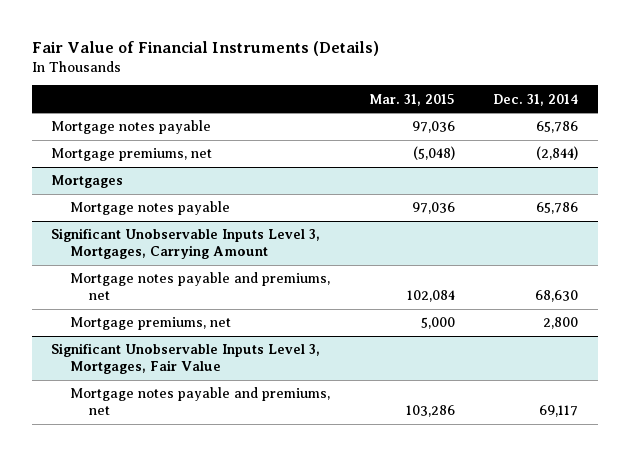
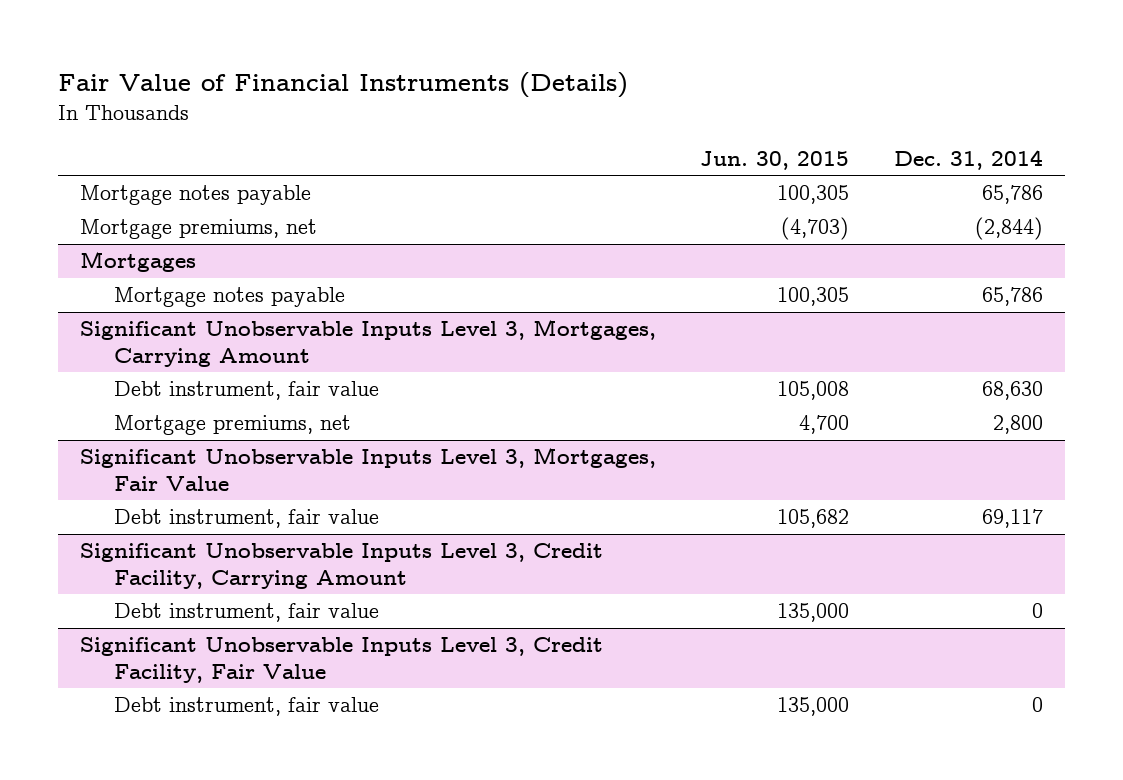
- | Mar. 31, 2015 | Dec. 31, 2014
+ | Jun. 30, 2015 | Dec. 31, 2014
@ Significant Unobservable Inputs Level 3, Mortgages, Carrying Amount
- Mortgage notes payable and premiums, net | 102,084 | 68,630
+ Debt instrument, fair value | 105,008 | 68,630
@ Significant Unobservable Inputs Level 3, Mortgages, Fair Value
- Mortgage notes payable and premiums, net | 103,286 | 69,117
+ Debt instrument, fair value | 105,682 | 69,117
+ Significant Unobservable Inputs Level 3, Credit Facility, Carrying Amount
+ Debt instrument, fair value | 135,000 | 0
+ Significant Unobservable Inputs Level 3, Credit Facility, Fair Value
+ Debt instrument, fair value | 135,000 | 0

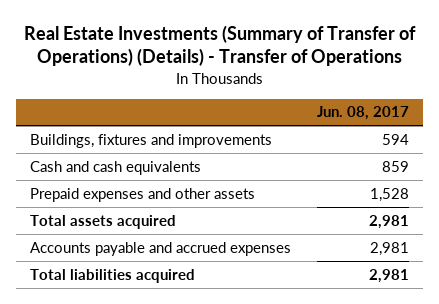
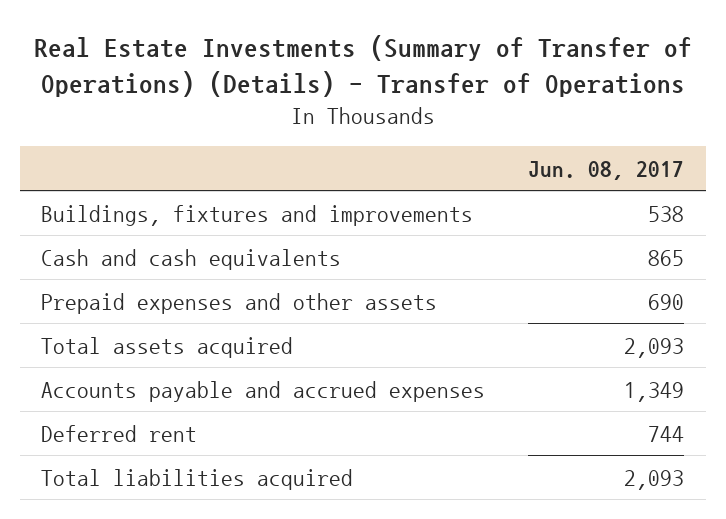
- Buildings, fixtures and improvements | 594
- Cash and cash equivalents | 859
- Prepaid expenses and other assets | 1,528
- Total assets acquired | 2,981
- Accounts payable and accrued expenses | 2,981
- Total liabilities acquired | 2,981
+ Buildings, fixtures and improvements | 538
+ Cash and cash equivalents | 865
+ Prepaid expenses and other assets | 690
+ Total assets acquired | 2,093
+ Accounts payable and accrued expenses | 1,349
+ Deferred rent | 744
+ Total liabilities acquired | 2,093

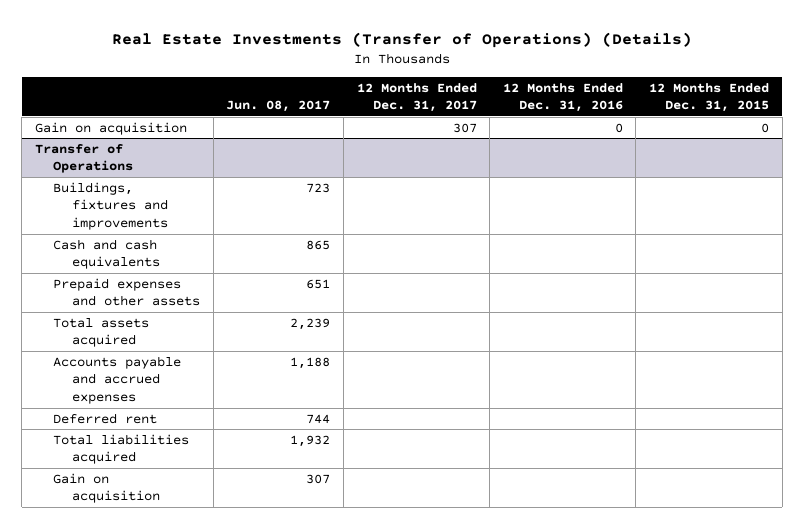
- Real Estate Investments (Summary of Transfer of Operations) (Details) - Transfer of Operations
+ Real Estate Investments (Transfer of Operations) (Details)
- | Jun. 08, 2017
+ | Jun. 08, 2017 | 12 Months Ended Dec. 31, 2017 | 12 Months Ended Dec. 31, 2016 | 12 Months Ended Dec. 31, 2015
- Buildings, fixtures and improvements | 538
+ Gain on acquisition | | 307 | 0 | 0
+ Transfer of Operations
+ Buildings, fixtures and improvements | 723 | | |
- Prepaid expenses and other assets | 690
- Total assets acquired | 2,093
- Accounts payable and accrued expenses | 1,349
+ Prepaid expenses and other assets | 651 | | |
+ Total assets acquired | 2,239 | | |
+ Accounts payable and accrued expenses | 1,188 | | |
- Total liabilities acquired | 2,093
+ Total liabilities acquired | 1,932 | | |
+ Gain on acquisition | 307 | | |

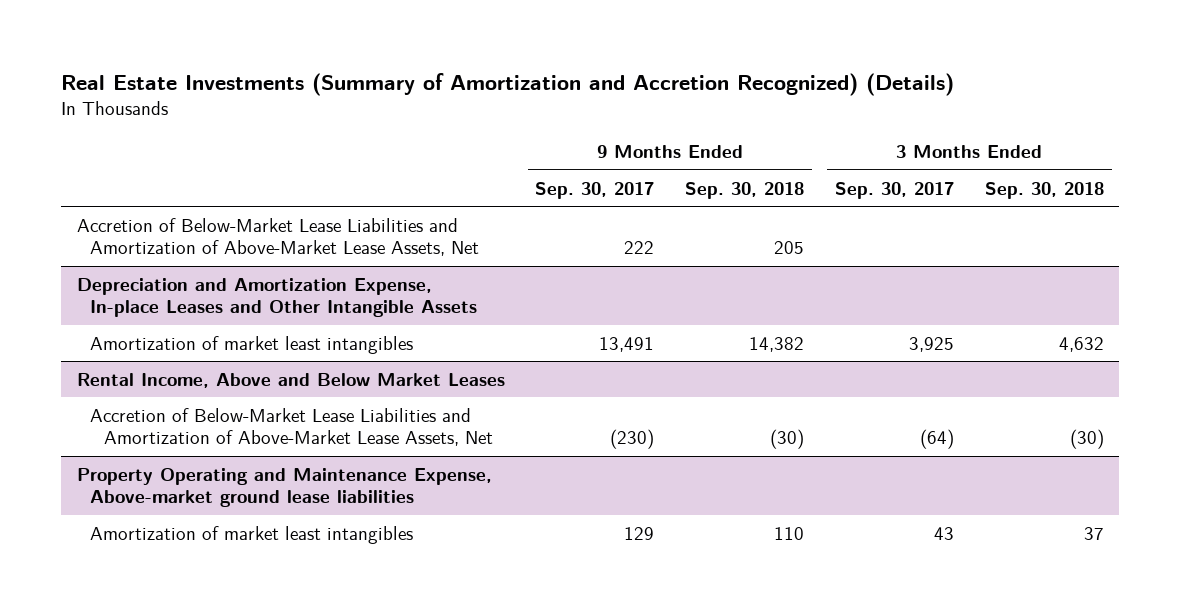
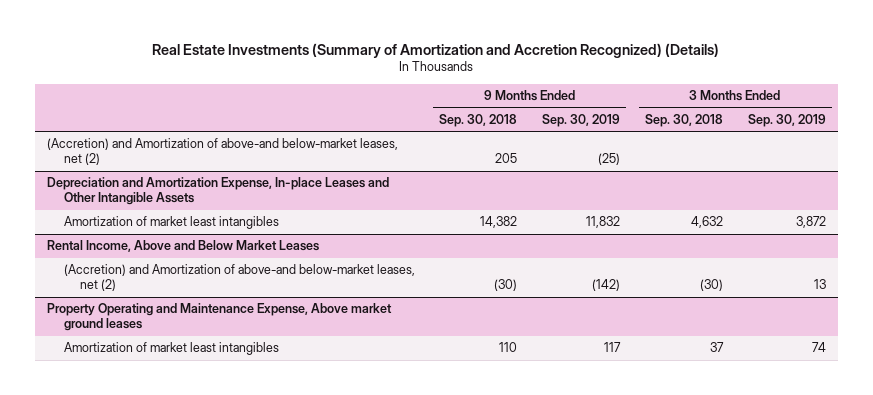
- | 9 Months Ended Sep. 30, 2017 | 9 Months Ended Sep. 30, 2018 | 3 Months Ended Sep. 30, 2017 | 3 Months Ended Sep. 30, 2018
+ | 9 Months Ended Sep. 30, 2018 | 9 Months Ended Sep. 30, 2019 | 3 Months Ended Sep. 30, 2018 | 3 Months Ended Sep. 30, 2019
- Accretion of Below-Market Lease Liabilities and Amortization of Above-Market Lease Assets, Net | 222 | 205 | |
+ (Accretion) and Amortization of above-and below-market leases, net (2) | 205 | (25) | |
@ Rental Income, Above and Below Market Leases
- Accretion of Below-Market Lease Liabilities and Amortization of Above-Market Lease Assets, Net | (230) | (30) | (64) | (30)
- Property Operating and Maintenance Expense, Above-market ground lease liabilities
@ Rental Income, Above and Below Market Leases
+ (Accretion) and Amortization of above-and below-market leases, net (2) | (30) | (142) | (30) | 13
+ Property Operating and Maintenance Expense, Above market ground leases

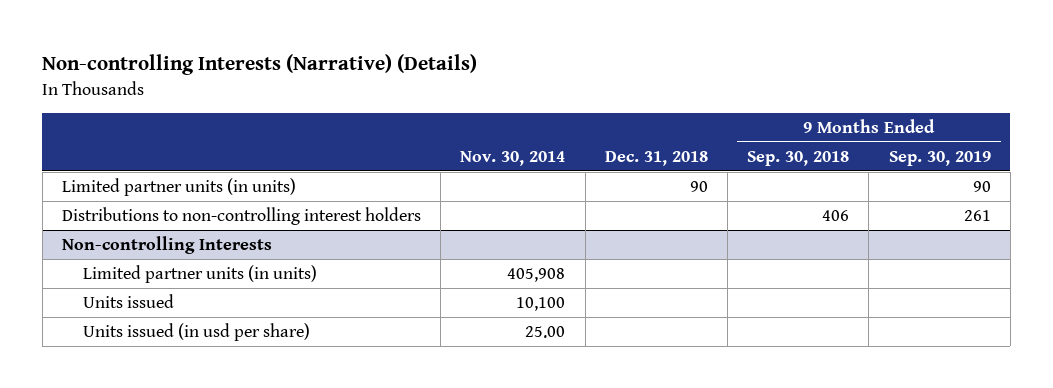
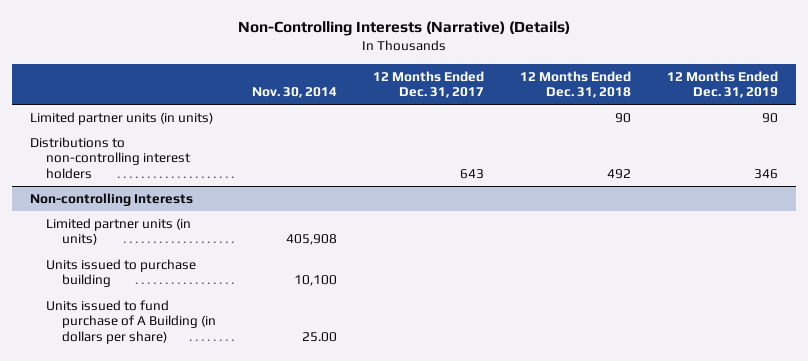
- Non-controlling Interests (Narrative) (Details)
+ Non-Controlling Interests (Narrative) (Details)
- | Nov. 30, 2014 | Dec. 31, 2018 | 9 Months Ended Sep. 30, 2018 | 9 Months Ended Sep. 30, 2019
+ | Nov. 30, 2014 | 12 Months Ended Dec. 31, 2017 | 12 Months Ended Dec. 31, 2018 | 12 Months Ended Dec. 31, 2019
@ Non-controlling Interests
- Units issued | 10,100 | | |
- Units issued (in usd per share) | 25.00 | | |
+ Units issued to purchase building | 10,100 | | |
+ Units issued to fund purchase of A Building (in dollars per share) | 25.00 | | |

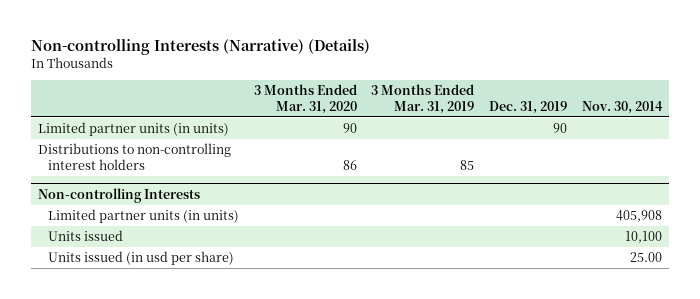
- Non-Controlling Interests (Narrative) (Details)
+ Non-controlling Interests (Narrative) (Details)
- | Nov. 30, 2014 | 12 Months Ended Dec. 31, 2017 | 12 Months Ended Dec. 31, 2018 | 12 Months Ended Dec. 31, 2019
+ | 3 Months Ended Mar. 31, 2020 | 3 Months Ended Mar. 31, 2019 | Dec. 31, 2019 | Nov. 30, 2014
@ Non-controlling Interests
- Units issued to purchase building | 10,100 | | |
- Units issued to fund purchase of A Building (in dollars per share) | 25.00 | | |
+ Units issued | | | | 10,100
+ Units issued (in usd per share) | | | | 25.00

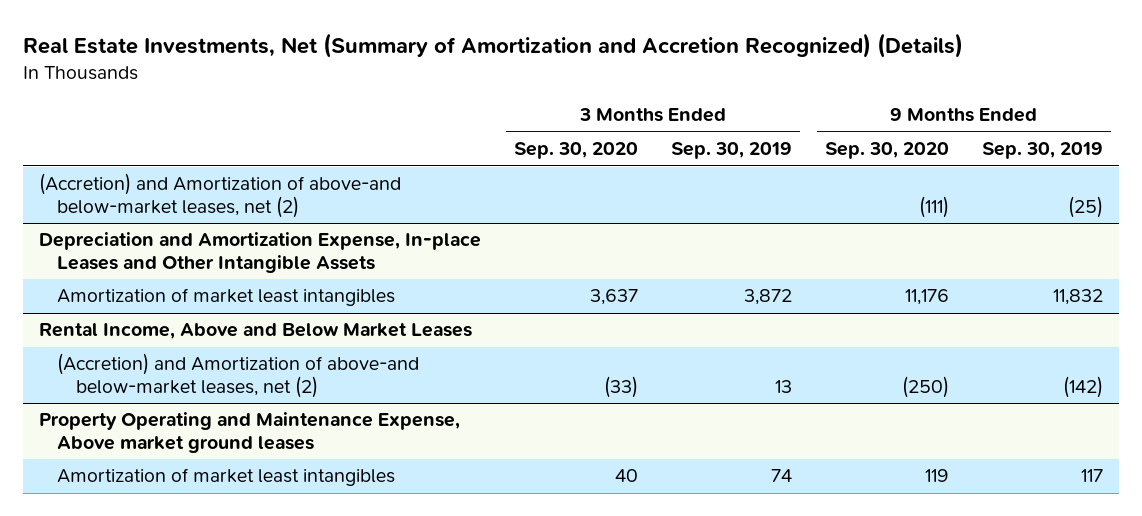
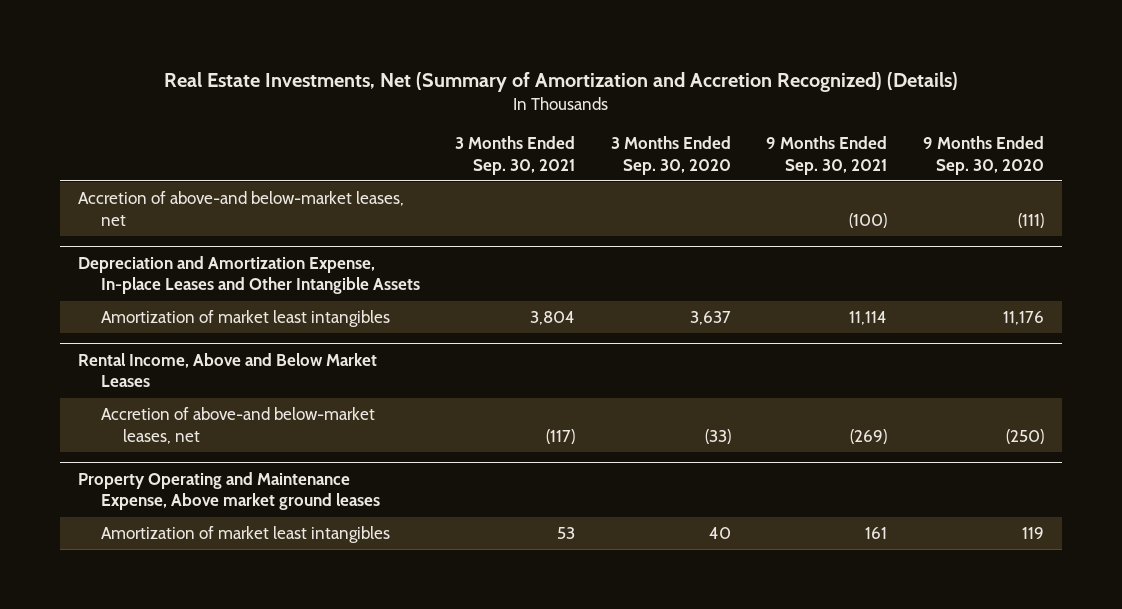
- | 3 Months Ended Sep. 30, 2020 | 3 Months Ended Sep. 30, 2019 | 9 Months Ended Sep. 30, 2020 | 9 Months Ended Sep. 30, 2019
+ | 3 Months Ended Sep. 30, 2021 | 3 Months Ended Sep. 30, 2020 | 9 Months Ended Sep. 30, 2021 | 9 Months Ended Sep. 30, 2020
- (Accretion) and Amortization of above-and below-market leases, net (2) | | | (111) | (25)
+ Accretion of above-and below-market leases, net | | | (100) | (111)
@ Rental Income, Above and Below Market Leases
- (Accretion) and Amortization of above-and below-market leases, net (2) | (33) | 13 | (250) | (142)
+ Accretion of above-and below-market leases, net | (117) | (33) | (269) | (250)

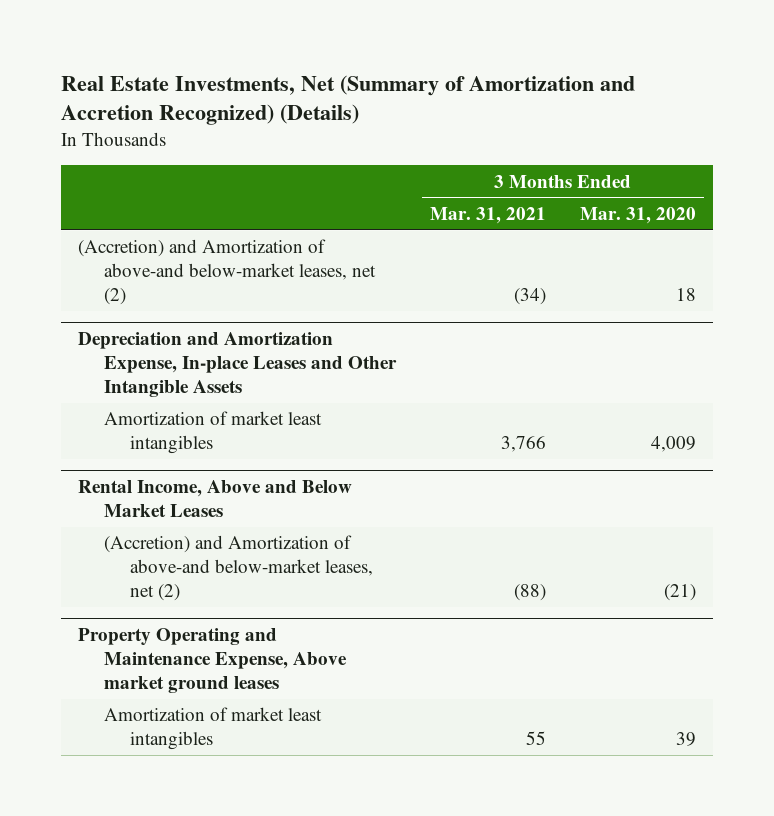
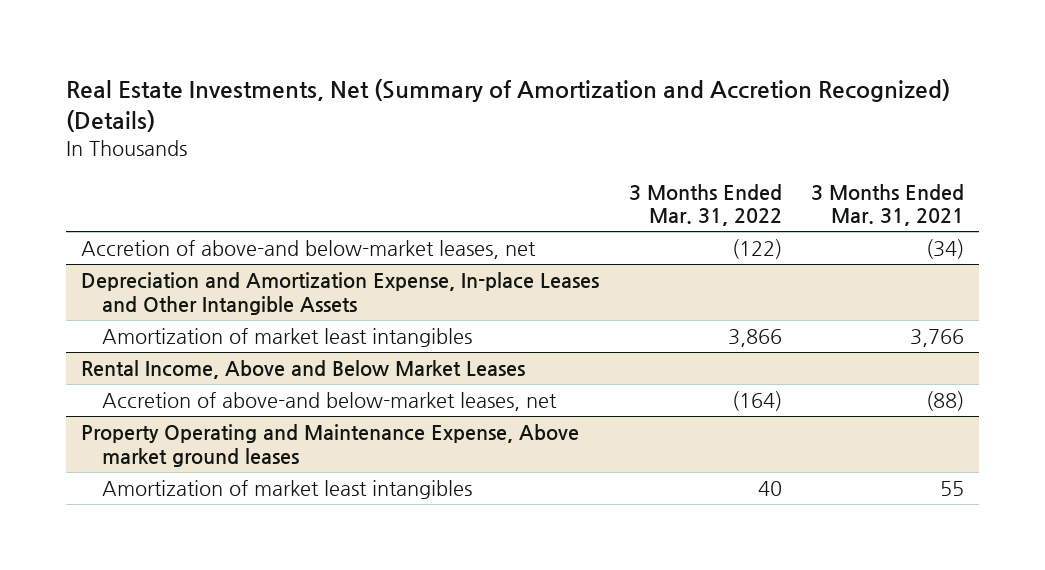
- | 3 Months Ended Mar. 31, 2021 | 3 Months Ended Mar. 31, 2020
+ | 3 Months Ended Mar. 31, 2022 | 3 Months Ended Mar. 31, 2021
- (Accretion) and Amortization of above-and below-market leases, net (2) | (34) | 18
+ Accretion of above-and below-market leases, net | (122) | (34)
@ Rental Income, Above and Below Market Leases
- (Accretion) and Amortization of above-and below-market leases, net (2) | (88) | (21)
+ Accretion of above-and below-market leases, net | (164) | (88)

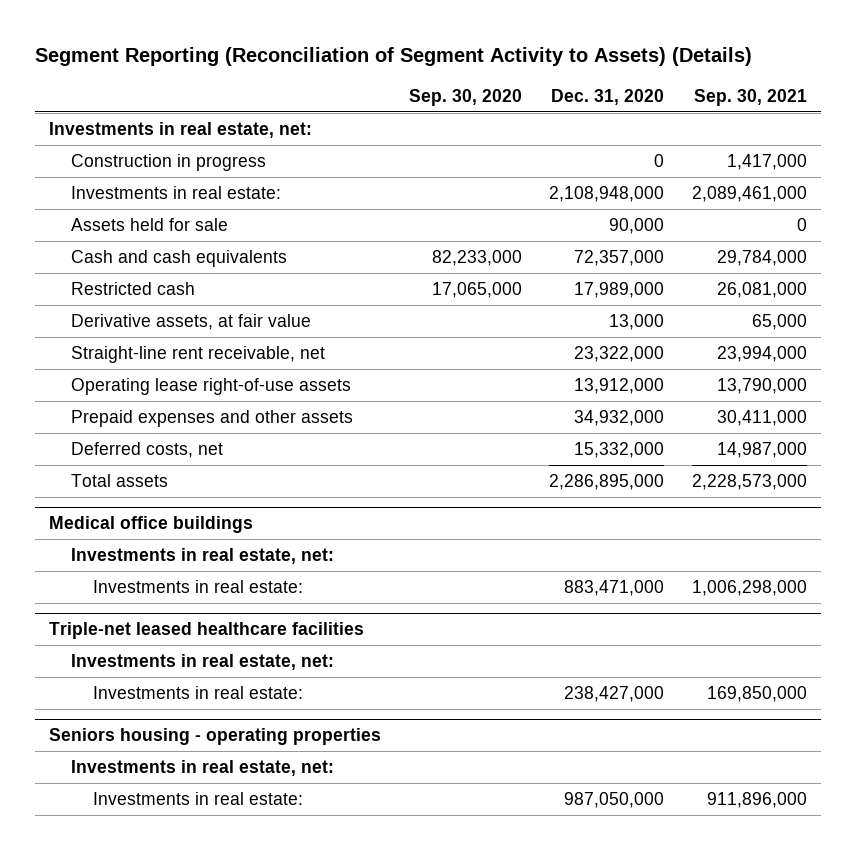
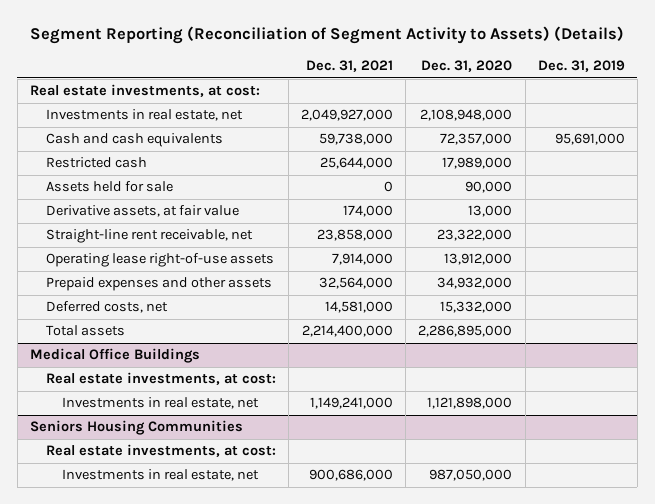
- | Sep. 30, 2020 | Dec. 31, 2020 | Sep. 30, 2021
+ | Dec. 31, 2021 | Dec. 31, 2020 | Dec. 31, 2019
- Investments in real estate, net:
- Construction in progress | | 0 | 1,417,000
- Investments in real estate: | | 2,108,948,000 | 2,089,461,000
+ Real estate investments, at cost:
+ Investments in real estate, net | 2,049,927,000 | 2,108,948,000 |
moved down: Assets held for sale | 0 | 90,000 |
- Medical office buildings
- Investments in real estate, net:
- Investments in real estate: | | 883,471,000 | 1,006,298,000
- Triple-net leased healthcare facilities
- Investments in real estate, net:
- Investments in real estate: | | 238,427,000 | 169,850,000
- Seniors housing - operating properties
- Investments in real estate, net:
- Investments in real estate: | | 987,050,000 | 911,896,000
+ Medical Office Buildings
+ Real estate investments, at cost:
+ Investments in real estate, net | 1,149,241,000 | 1,121,898,000 |
+ Seniors Housing Communities
+ Real estate investments, at cost:
+ Investments in real estate, net | 900,686,000 | 987,050,000 |

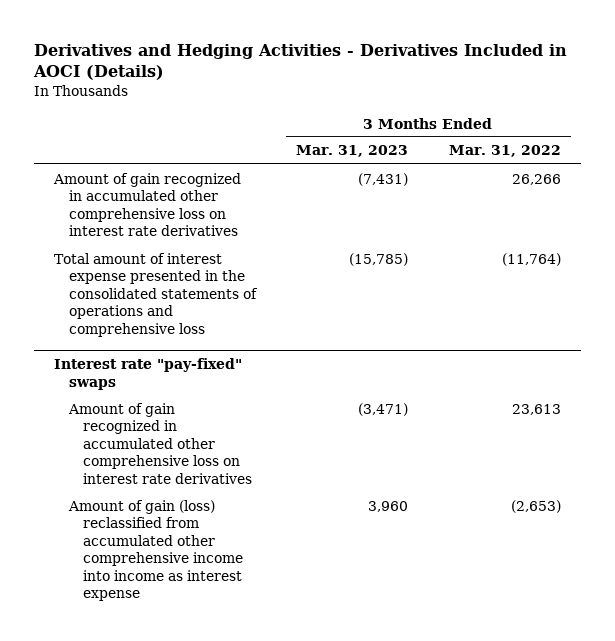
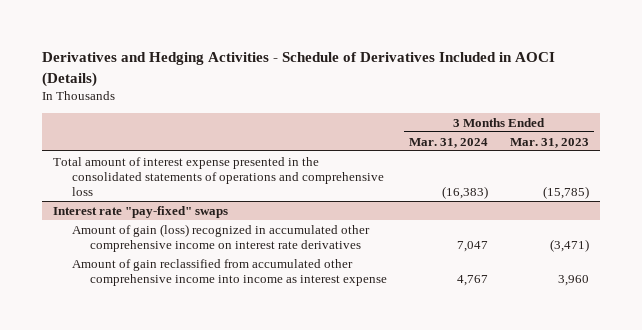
- Derivatives and Hedging Activities - Derivatives Included in AOCI (Details)
+ Derivatives and Hedging Activities - Schedule of Derivatives Included in AOCI (Details)
- | 3 Months Ended Mar. 31, 2023 | 3 Months Ended Mar. 31, 2022
+ | 3 Months Ended Mar. 31, 2024 | 3 Months Ended Mar. 31, 2023
- Amount of gain recognized in accumulated other comprehensive loss on interest rate derivatives | (7,431) | 26,266
@ Interest rate "pay-fixed" swaps
- Amount of gain recognized in accumulated other comprehensive loss on interest rate derivatives | (3,471) | 23,613
- Amount of gain (loss) reclassified from accumulated other comprehensive income into income as interest expense | 3,960 | (2,653)
+ Amount of gain (loss) recognized in accumulated other comprehensive income on interest rate derivatives | 7,047 | (3,471)
+ Amount of gain reclassified from accumulated other comprehensive income into income as interest expense | 4,767 | 3,960

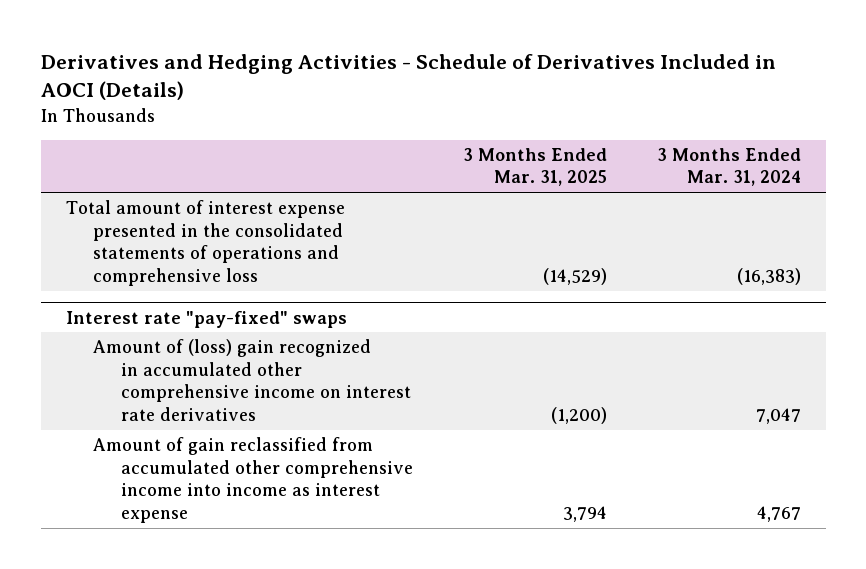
- | 3 Months Ended Mar. 31, 2024 | 3 Months Ended Mar. 31, 2023
+ | 3 Months Ended Mar. 31, 2025 | 3 Months Ended Mar. 31, 2024
@ Interest rate "pay-fixed" swaps
- Amount of gain (loss) recognized in accumulated other comprehensive income on interest rate derivatives | 7,047 | (3,471)
+ Amount of (loss) gain recognized in accumulated other comprehensive income on interest rate derivatives | (1,200) | 7,047

